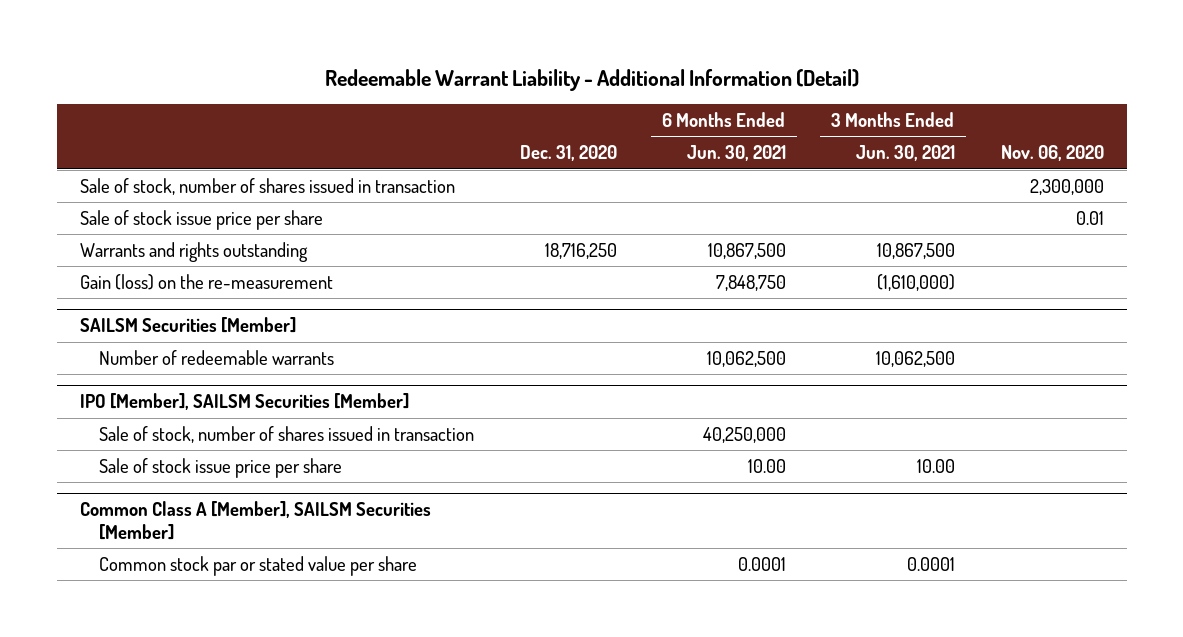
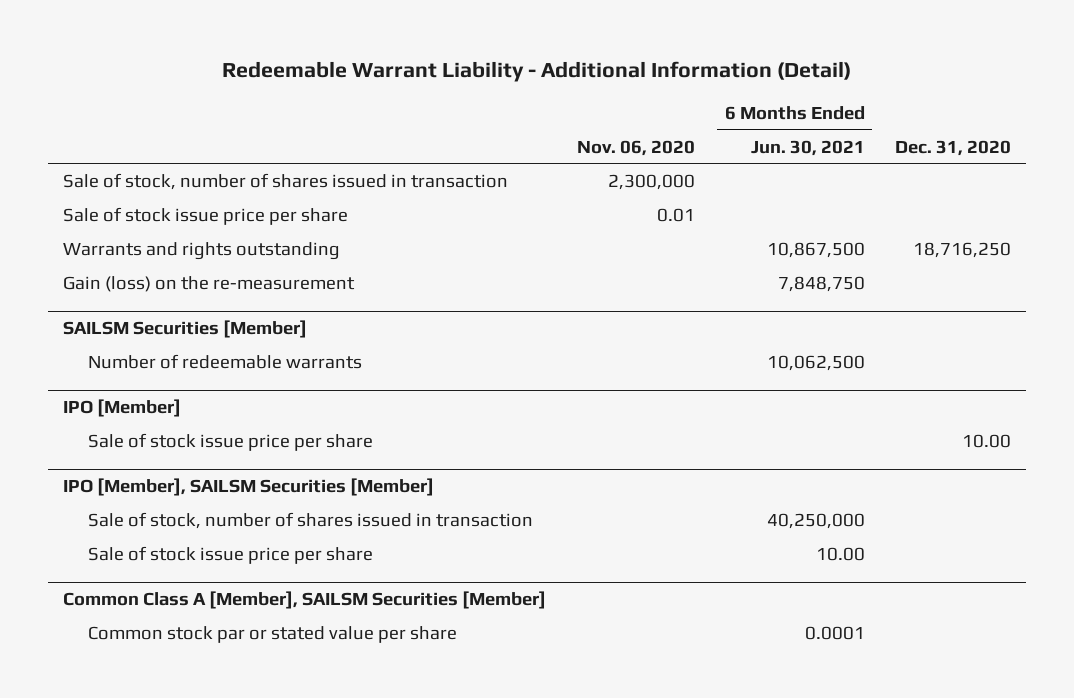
- | Dec. 31, 2020 | 6 Months Ended Jun. 30, 2021 | 3 Months Ended Jun. 30, 2021 | Nov. 06, 2020
+ | Nov. 06, 2020 | 6 Months Ended Jun. 30, 2021 | Dec. 31, 2020
+ IPO [Member]
+ Sale of stock issue price per share | | | 10.00

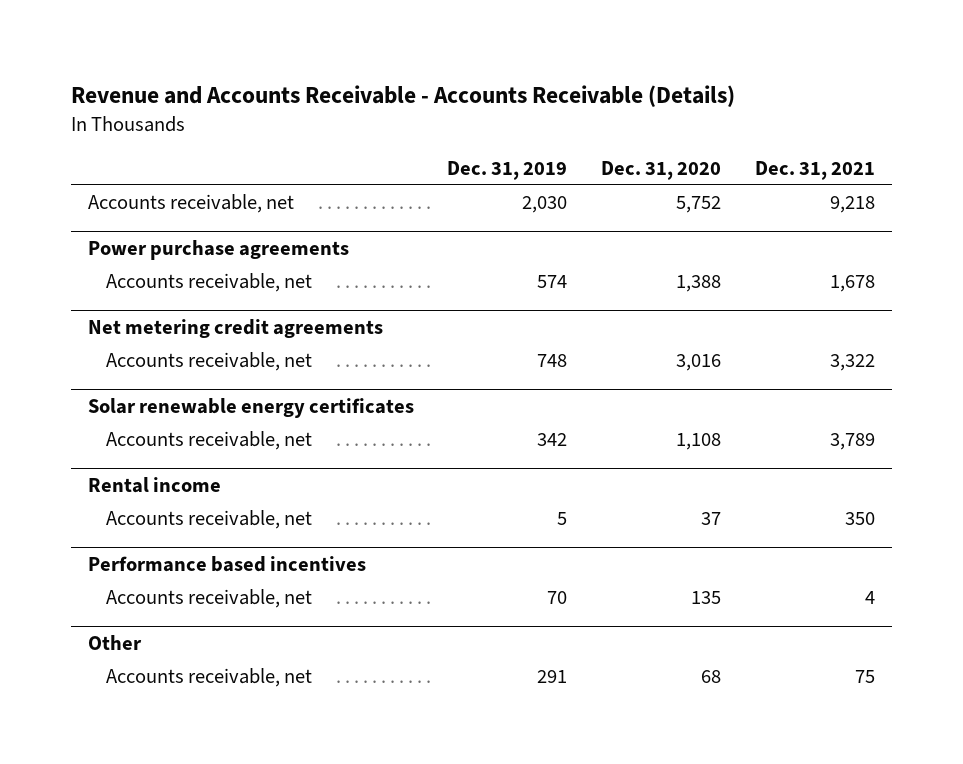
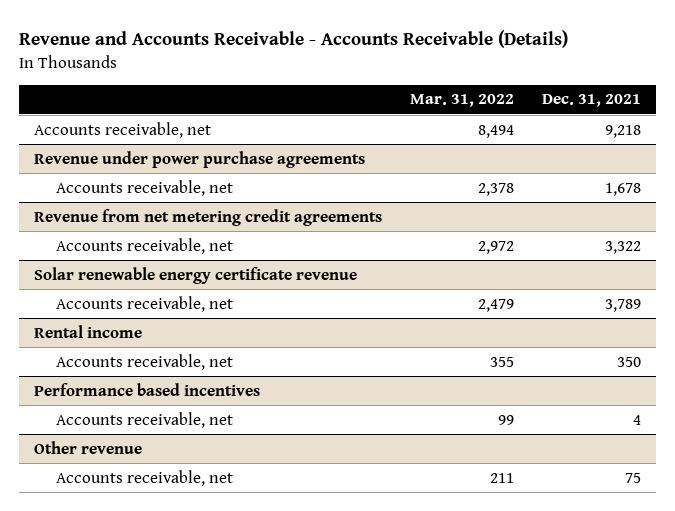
- | Dec. 31, 2019 | Dec. 31, 2020 | Dec. 31, 2021
+ | Mar. 31, 2022 | Dec. 31, 2021
- Power purchase agreements
+ Revenue under power purchase agreements
- Net metering credit agreements
+ Revenue from net metering credit agreements
- Solar renewable energy certificates
+ Solar renewable energy certificate revenue
- Other
+ Other revenue

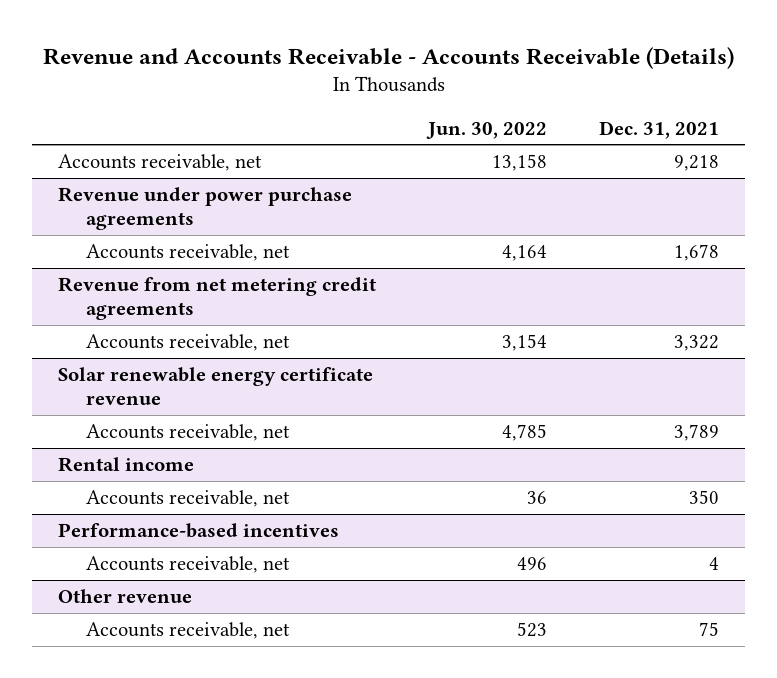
- | Mar. 31, 2022 | Dec. 31, 2021
+ | Jun. 30, 2022 | Dec. 31, 2021
- Performance based incentives
+ Performance-based incentives

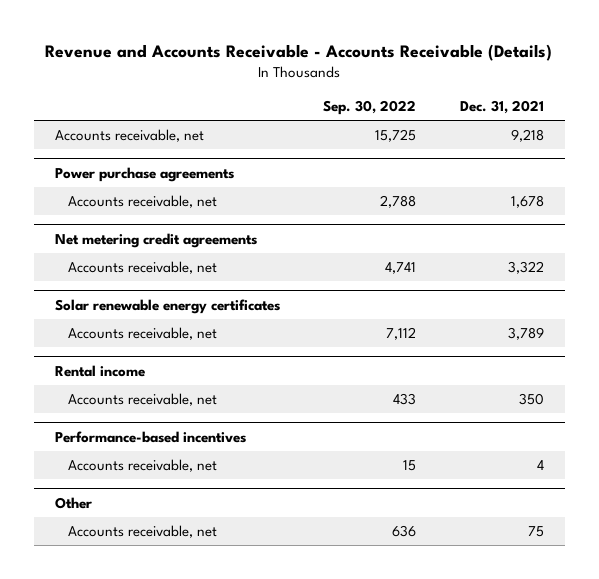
- | Jun. 30, 2022 | Dec. 31, 2021
+ | Sep. 30, 2022 | Dec. 31, 2021
- Revenue under power purchase agreements
+ Power purchase agreements
- Revenue from net metering credit agreements
+ Net metering credit agreements
- Solar renewable energy certificate revenue
+ Solar renewable energy certificates
- Other revenue
+ Other

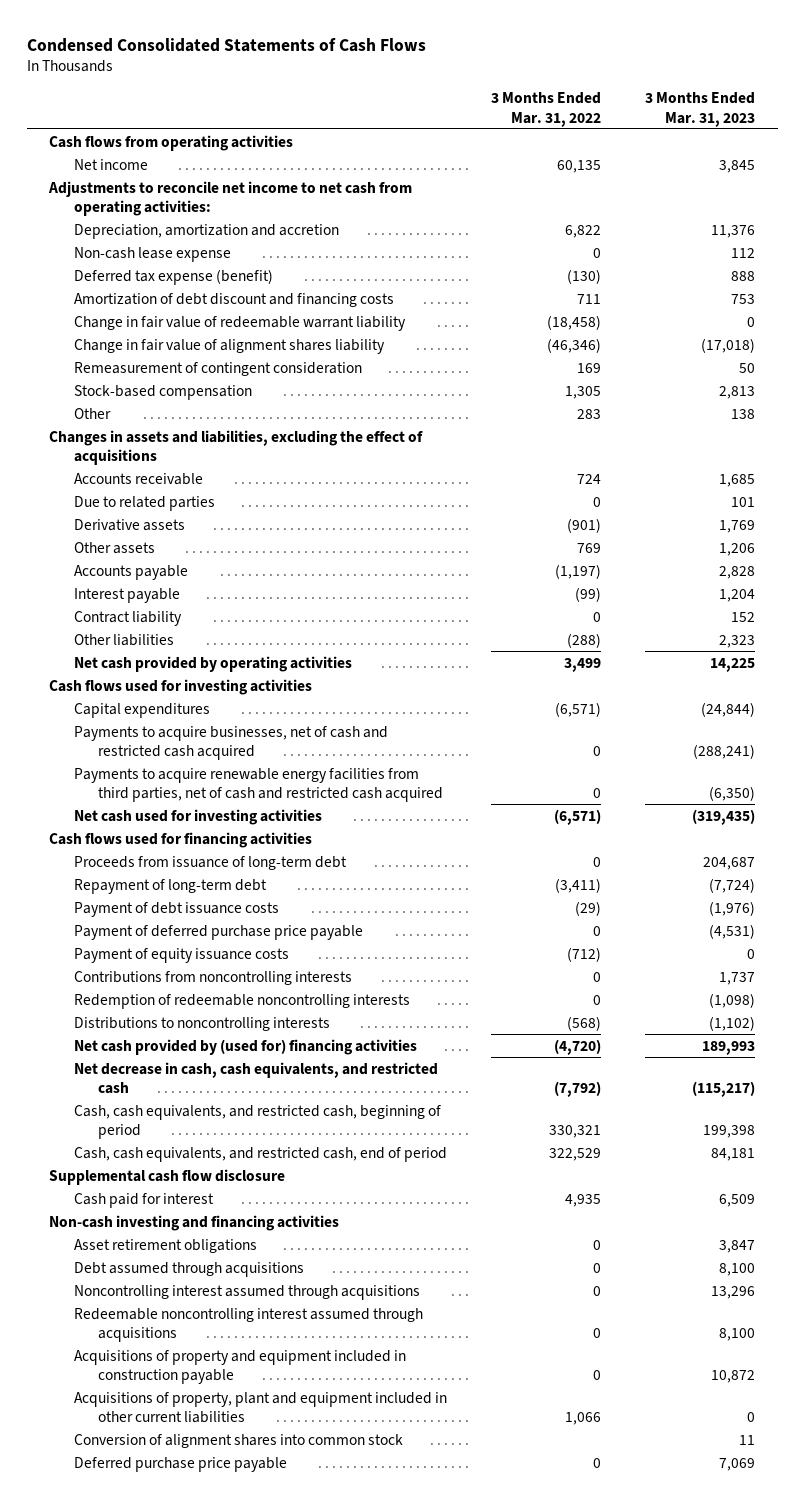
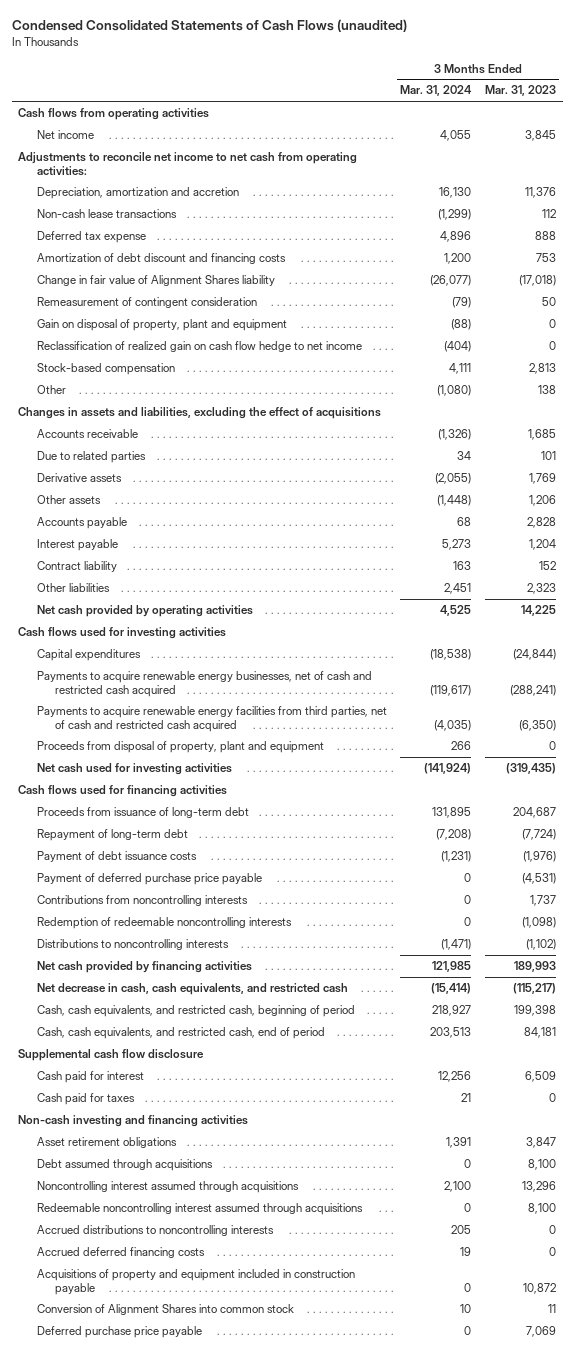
- Condensed Consolidated Statements of Cash Flows
+ Condensed Consolidated Statements of Cash Flows (unaudited)
- | 3 Months Ended Mar. 31, 2022 | 3 Months Ended Mar. 31, 2023
+ | 3 Months Ended Mar. 31, 2024 | 3 Months Ended Mar. 31, 2023
- Non-cash lease expense | 0 | 112
- Deferred tax expense (benefit) | (130) | 888
+ Non-cash lease transactions | (1,299) | 112
+ Deferred tax expense | 4,896 | 888
- Change in fair value of redeemable warrant liability | (18,458) | 0
- Change in fair value of alignment shares liability | (46,346) | (17,018)
+ Change in fair value of Alignment Shares liability | (26,077) | (17,018)
+ Gain on disposal of property, plant and equipment | (88) | 0
+ Reclassification of realized gain on cash flow hedge to net income | (404) | 0
- Payments to acquire businesses, net of cash and restricted cash acquired | 0 | (288,241)
+ Payments to acquire renewable energy businesses, net of cash and restricted cash acquired | (119,617) | (288,241)
+ Proceeds from disposal of property, plant and equipment | 266 | 0
- Payment of equity issuance costs | (712) | 0
- Net cash provided by (used for) financing activities | (4,720) | 189,993
+ Net cash provided by financing activities | 121,985 | 189,993
+ Cash paid for taxes | 21 | 0
+ Accrued distributions to noncontrolling interests | 205 | 0
+ Accrued deferred financing costs | 19 | 0
- Acquisitions of property, plant and equipment included in other current liabilities | 1,066 | 0
- Conversion of alignment shares into common stock | | 11
+ Conversion of Alignment Shares into common stock | 10 | 11

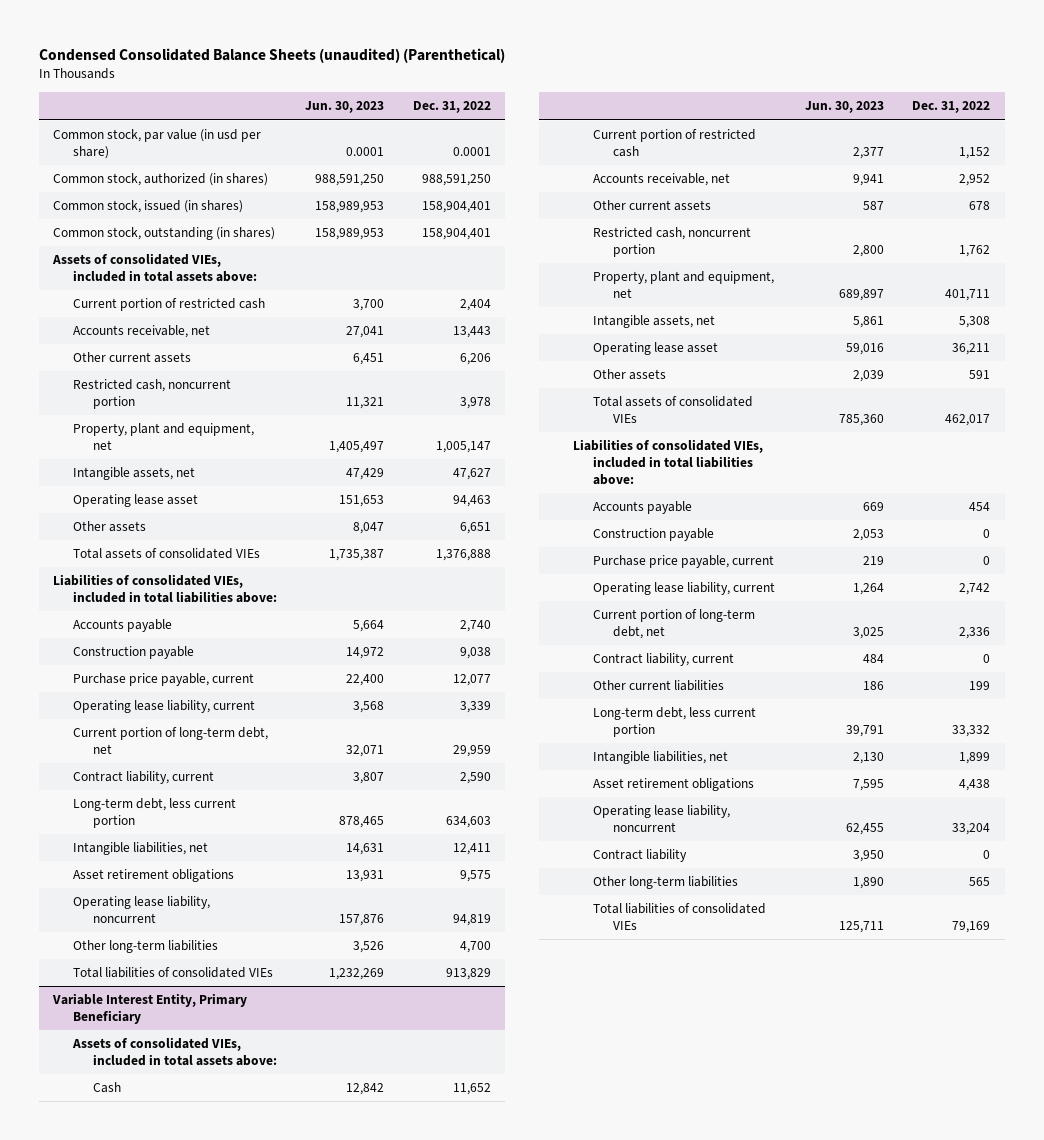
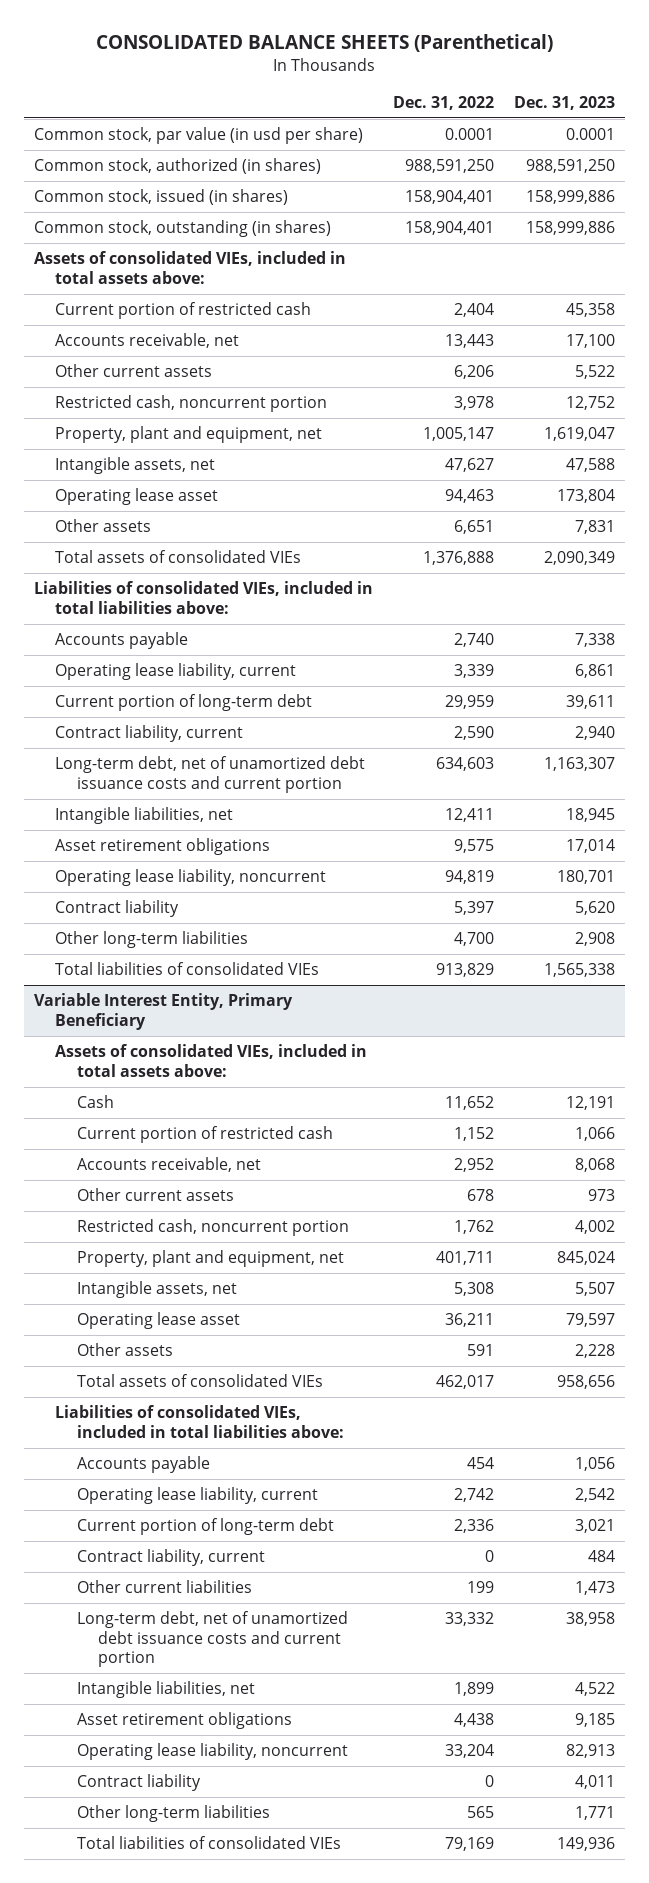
- Condensed Consolidated Balance Sheets (unaudited) (Parenthetical)
+ CONSOLIDATED BALANCE SHEETS (Parenthetical)
- | Jun. 30, 2023 | Dec. 31, 2022
+ | Dec. 31, 2022 | Dec. 31, 2023
- Construction payable | 14,972 | 9,038
- Purchase price payable, current | 22,400 | 12,077
- Current portion of long-term debt, net | 32,071 | 29,959
+ Current portion of long-term debt | 29,959 | 39,611
- Long-term debt, less current portion | 878,465 | 634,603
+ Long-term debt, net of unamortized debt issuance costs and current portion | 634,603 | 1,163,307
+ Contract liability | 5,397 | 5,620
@ Variable Interest Entity, Primary Beneficiary
- Construction payable | 2,053 | 0
- Purchase price payable, current | 219 | 0
- Current portion of long-term debt, net | 3,025 | 2,336
+ Current portion of long-term debt | 2,336 | 3,021
- Long-term debt, less current portion | 39,791 | 33,332
+ Long-term debt, net of unamortized debt issuance costs and current portion | 33,332 | 38,958

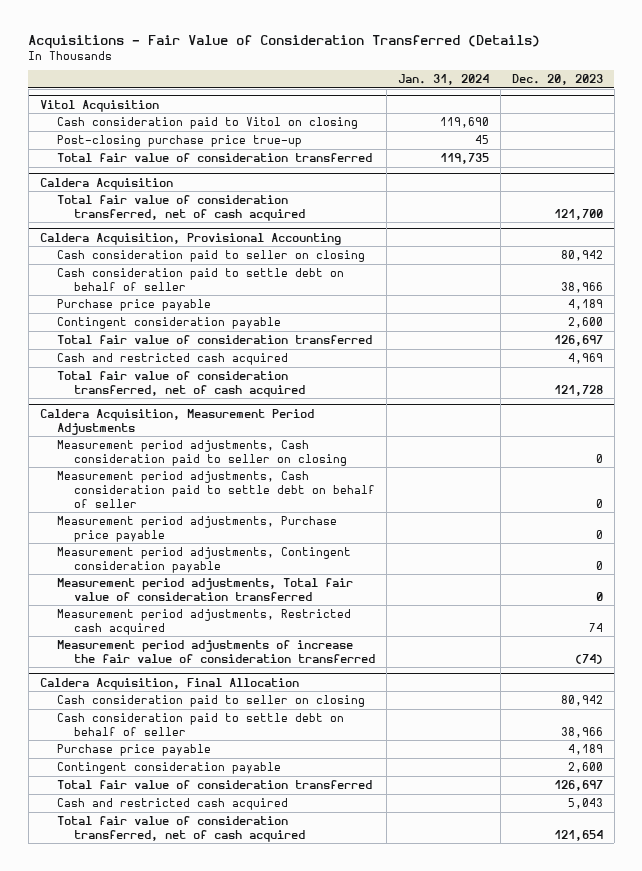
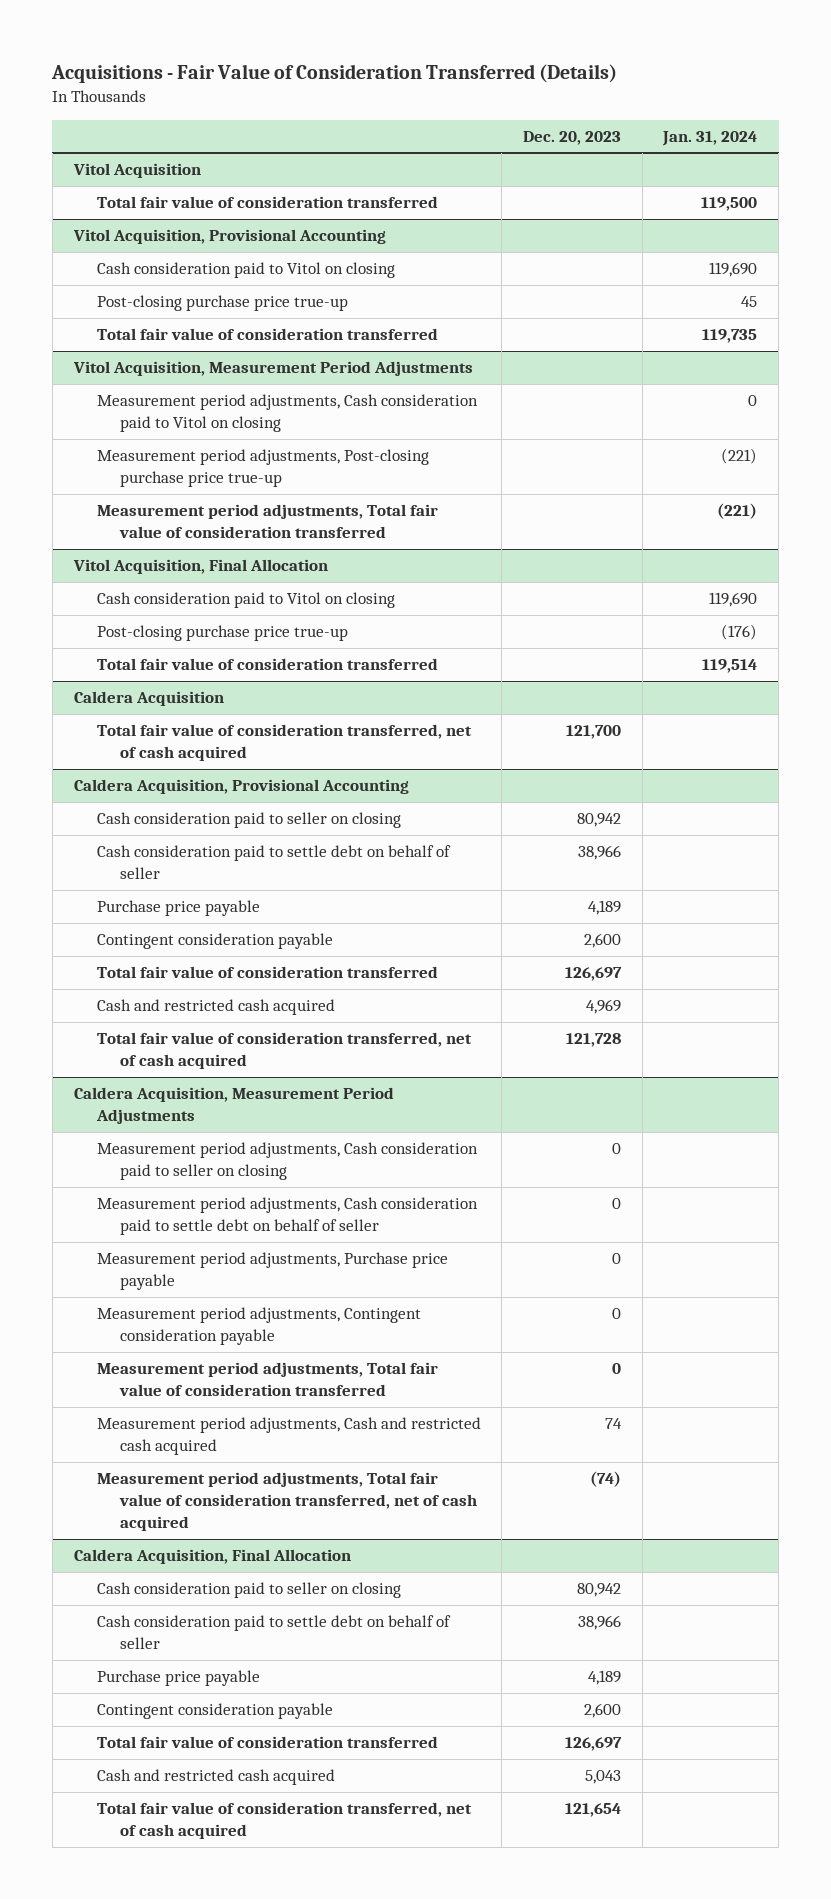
- | Jan. 31, 2024 | Dec. 20, 2023
+ | Dec. 20, 2023 | Jan. 31, 2024
@ Vitol Acquisition
+ Total fair value of consideration transferred | | 119,500
+ Vitol Acquisition, Provisional Accounting
+ Vitol Acquisition, Measurement Period Adjustments
+ Measurement period adjustments, Cash consideration paid to Vitol on closing | | 0
+ Measurement period adjustments, Post-closing purchase price true-up | | (221)
+ Measurement period adjustments, Total fair value of consideration transferred | | (221)
+ Vitol Acquisition, Final Allocation
+ Cash consideration paid to Vitol on closing | | 119,690
+ Post-closing purchase price true-up | | (176)
+ Total fair value of consideration transferred | | 119,514
@ Caldera Acquisition, Measurement Period Adjustments
- Measurement period adjustments, Restricted cash acquired | | 74
- Measurement period adjustments of increase the fair value of consideration transferred | | (74)
+ Measurement period adjustments, Cash and restricted cash acquired | 74 |
+ Measurement period adjustments, Total fair value of consideration transferred, net of cash acquired | (74) |

